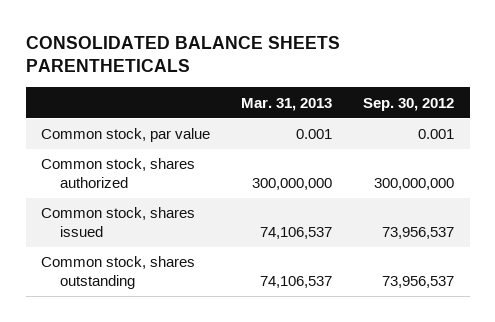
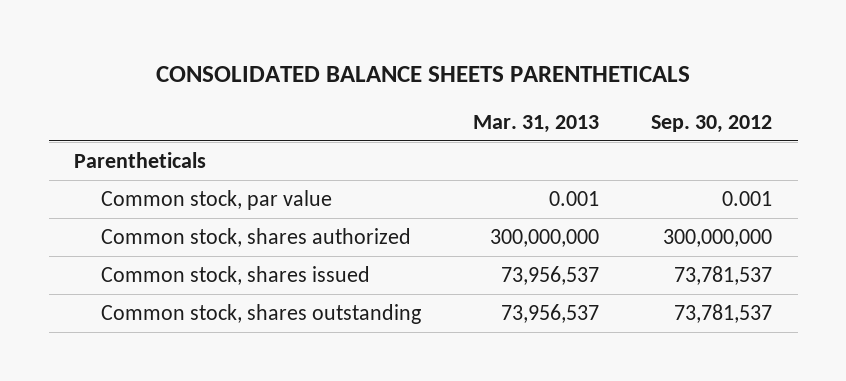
+ Parentheticals
- Common stock, shares issued | 74,106,537 | 73,956,537
- Common stock, shares outstanding | 74,106,537 | 73,956,537
+ Common stock, shares issued | 73,956,537 | 73,781,537
+ Common stock, shares outstanding | 73,956,537 | 73,781,537

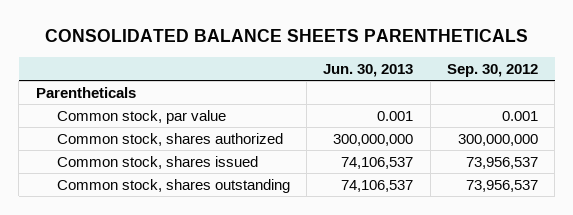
- | Mar. 31, 2013 | Sep. 30, 2012
+ | Jun. 30, 2013 | Sep. 30, 2012
- Common stock, shares issued | 73,956,537 | 73,781,537
- Common stock, shares outstanding | 73,956,537 | 73,781,537
+ Common stock, shares issued | 74,106,537 | 73,956,537
+ Common stock, shares outstanding | 74,106,537 | 73,956,537

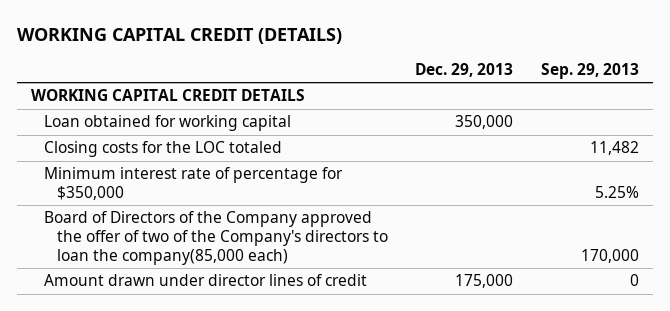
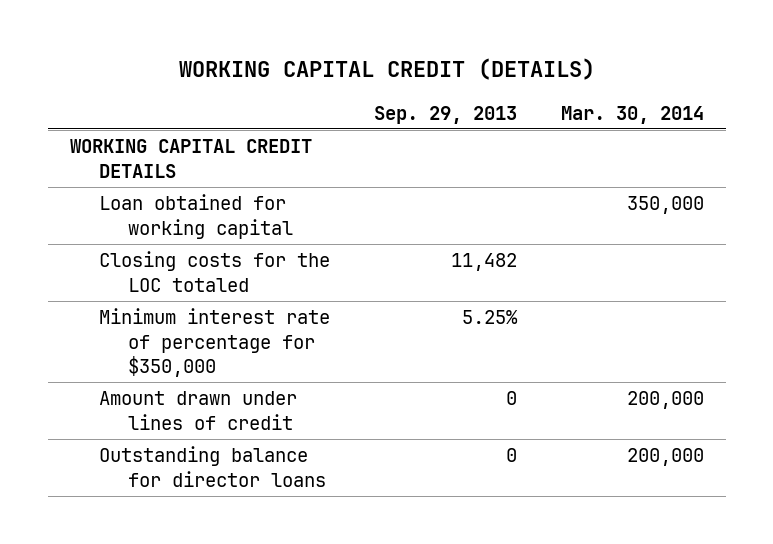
- | Dec. 29, 2013 | Sep. 29, 2013
+ | Sep. 29, 2013 | Mar. 30, 2014
- Board of Directors of the Company approved the offer of two of the Company's directors to loan the company(85,000 each) | | 170,000
- Amount drawn under director lines of credit | 175,000 | 0
+ Amount drawn under lines of credit | 0 | 200,000
+ Outstanding balance for director loans | 0 | 200,000

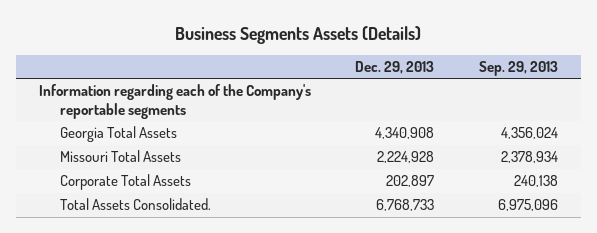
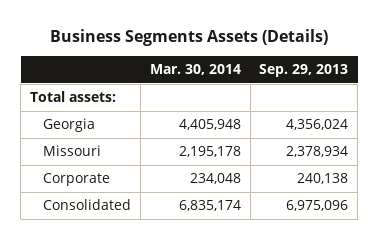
- | Dec. 29, 2013 | Sep. 29, 2013
+ | Mar. 30, 2014 | Sep. 29, 2013
- Information regarding each of the Company's reportable segments
- Georgia Total Assets | 4,340,908 | 4,356,024
- Missouri Total Assets | 2,224,928 | 2,378,934
- Corporate Total Assets | 202,897 | 240,138
- Total Assets Consolidated. | 6,768,733 | 6,975,096
+ Total assets:
+ Georgia | 4,405,948 | 4,356,024
+ Missouri | 2,195,178 | 2,378,934
+ Corporate | 234,048 | 240,138
+ Consolidated | 6,835,174 | 6,975,096

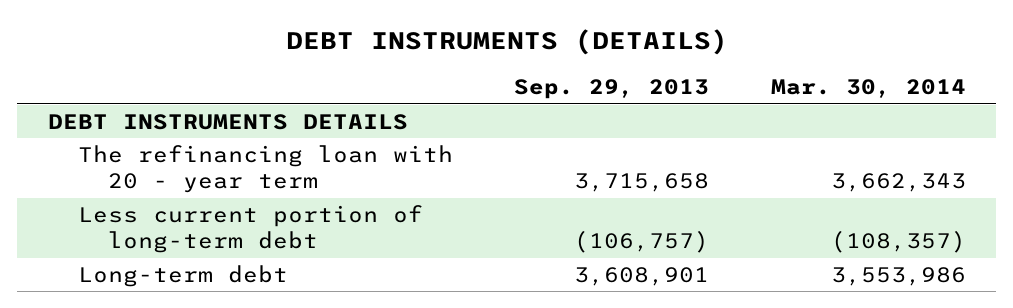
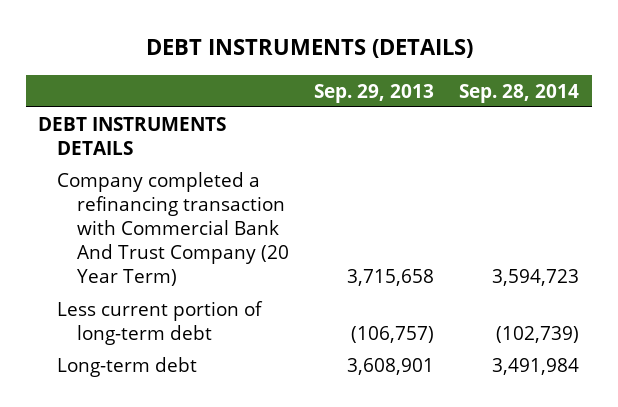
- | Sep. 29, 2013 | Mar. 30, 2014
+ | Sep. 29, 2013 | Sep. 28, 2014
- The refinancing loan with 20 - year term | 3,715,658 | 3,662,343
+ Company completed a refinancing transaction with Commercial Bank And Trust Company (20 Year Term) | 3,715,658 | 3,594,723

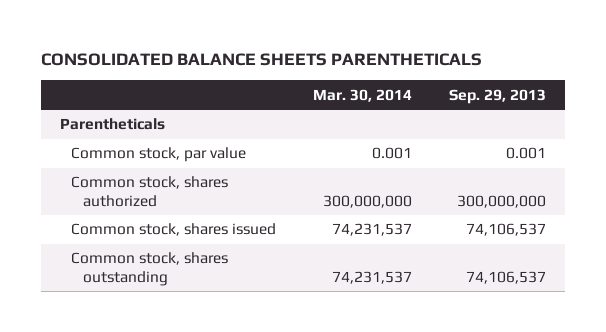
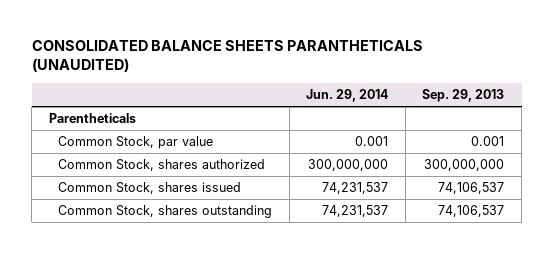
- CONSOLIDATED BALANCE SHEETS PARENTHETICALS
+ CONSOLIDATED BALANCE SHEETS PARANTHETICALS (UNAUDITED)
- | Mar. 30, 2014 | Sep. 29, 2013
+ | Jun. 29, 2014 | Sep. 29, 2013
- Common stock, par value | 0.001 | 0.001
- Common stock, shares authorized | 300,000,000 | 300,000,000
- Common stock, shares issued | 74,231,537 | 74,106,537
- Common stock, shares outstanding | 74,231,537 | 74,106,537
+ Common Stock, par value | 0.001 | 0.001
+ Common Stock, shares authorized | 300,000,000 | 300,000,000
+ Common Stock, shares issued | 74,231,537 | 74,106,537
+ Common Stock, shares outstanding | 74,231,537 | 74,106,537

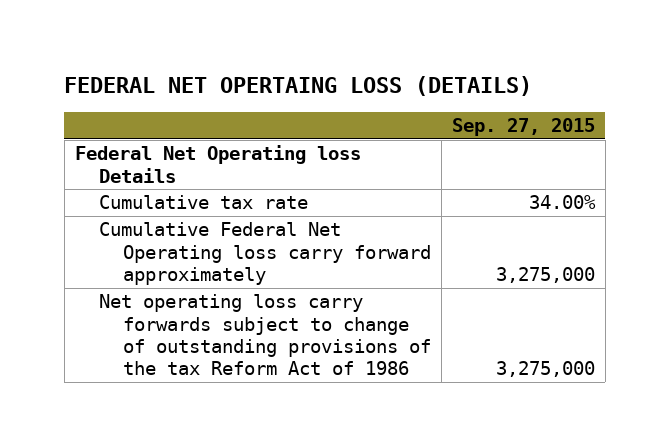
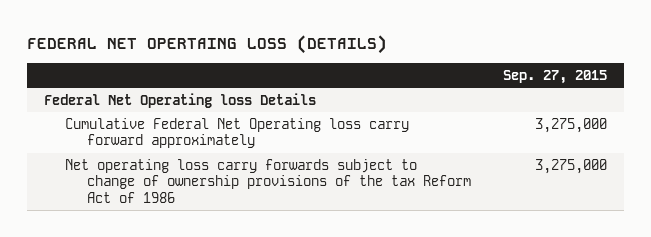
- Cumulative tax rate | 34.00%
- Net operating loss carry forwards subject to change of outstanding provisions of the tax Reform Act of 1986 | 3,275,000
+ Net operating loss carry forwards subject to change of ownership provisions of the tax Reform Act of 1986 | 3,275,000

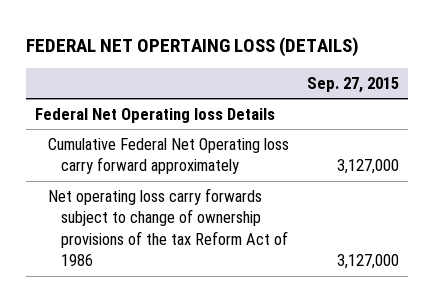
- Cumulative Federal Net Operating loss carry forward approximately | 3,275,000
- Net operating loss carry forwards subject to change of ownership provisions of the tax Reform Act of 1986 | 3,275,000
+ Cumulative Federal Net Operating loss carry forward approximately | 3,127,000
+ Net operating loss carry forwards subject to change of ownership provisions of the tax Reform Act of 1986 | 3,127,000

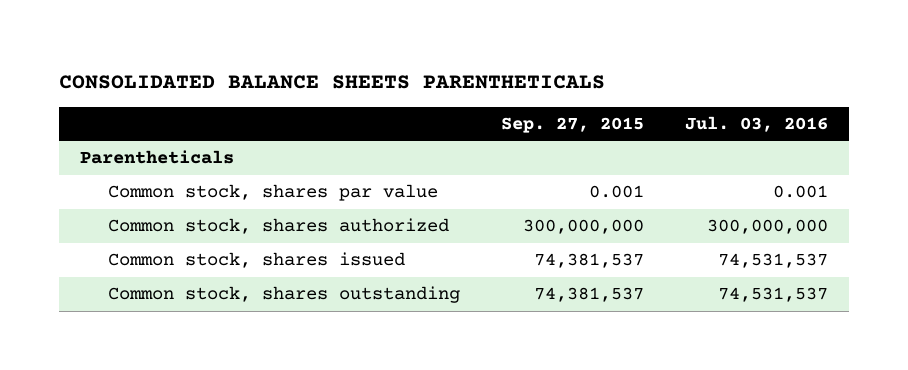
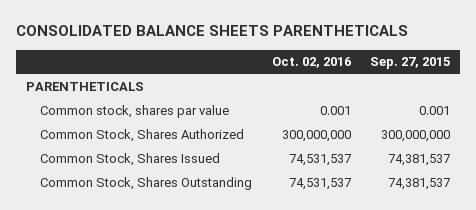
- | Sep. 27, 2015 | Jul. 03, 2016
+ | Oct. 02, 2016 | Sep. 27, 2015
- Parentheticals
+ PARENTHETICALS
- Common stock, shares authorized | 300,000,000 | 300,000,000
- Common stock, shares issued | 74,381,537 | 74,531,537
- Common stock, shares outstanding | 74,381,537 | 74,531,537
+ Common Stock, Shares Authorized | 300,000,000 | 300,000,000
+ Common Stock, Shares Issued | 74,531,537 | 74,381,537
+ Common Stock, Shares Outstanding | 74,531,537 | 74,381,537

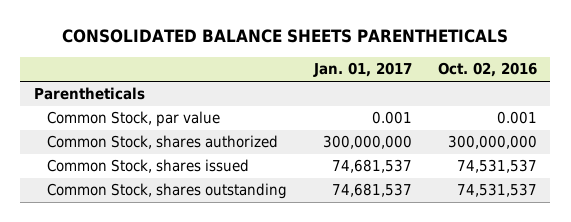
- | Oct. 02, 2016 | Sep. 27, 2015
+ | Jan. 01, 2017 | Oct. 02, 2016
- PARENTHETICALS
- Common stock, shares par value | 0.001 | 0.001
- Common Stock, Shares Authorized | 300,000,000 | 300,000,000
- Common Stock, Shares Issued | 74,531,537 | 74,381,537
- Common Stock, Shares Outstanding | 74,531,537 | 74,381,537
+ Parentheticals
+ Common Stock, par value | 0.001 | 0.001
+ Common Stock, shares authorized | 300,000,000 | 300,000,000
+ Common Stock, shares issued | 74,681,537 | 74,531,537
+ Common Stock, shares outstanding | 74,681,537 | 74,531,537

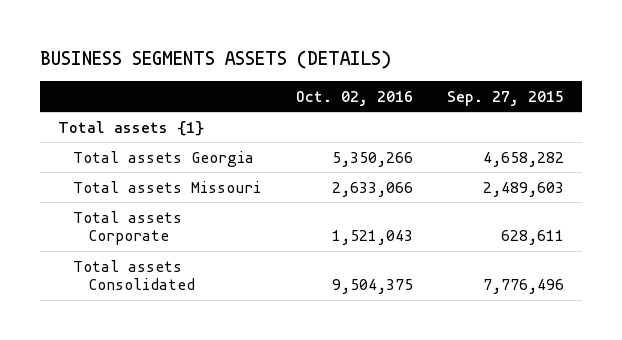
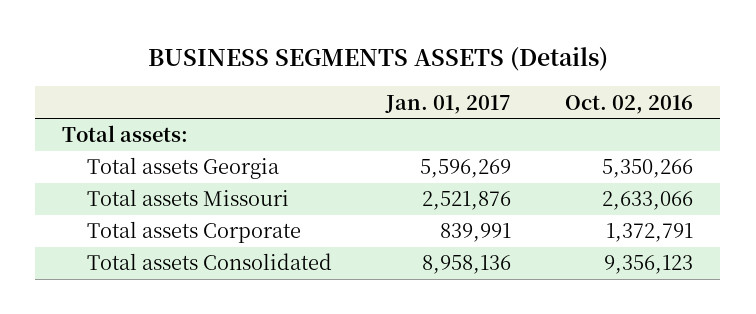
- BUSINESS SEGMENTS ASSETS (DETAILS)
+ BUSINESS SEGMENTS ASSETS (Details)
- | Oct. 02, 2016 | Sep. 27, 2015
+ | Jan. 01, 2017 | Oct. 02, 2016
- Total assets {1}
+ Total assets:
- Total assets Corporate | 1,521,043 | 628,611
- Total assets Consolidated | 9,504,375 | 7,776,496
+ Total assets Corporate | 839,991 | 1,372,791
+ Total assets Consolidated | 8,958,136 | 9,356,123

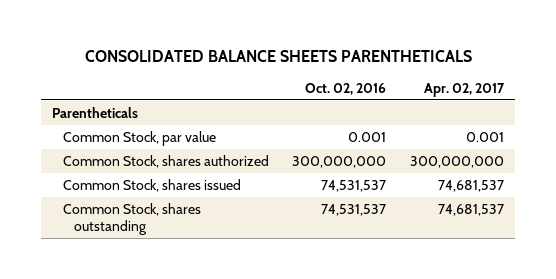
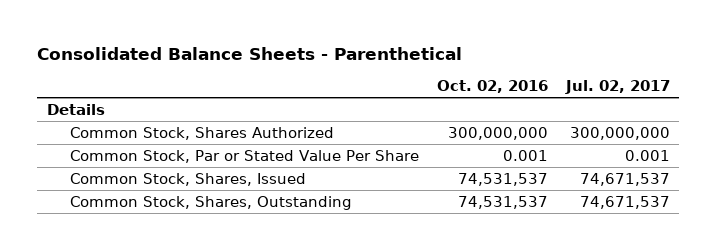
- CONSOLIDATED BALANCE SHEETS PARENTHETICALS
+ Consolidated Balance Sheets - Parenthetical
- | Oct. 02, 2016 | Apr. 02, 2017
+ | Oct. 02, 2016 | Jul. 02, 2017
- Parentheticals
- Common Stock, par value | 0.001 | 0.001
- Common Stock, shares authorized | 300,000,000 | 300,000,000
- Common Stock, shares issued | 74,531,537 | 74,681,537
- Common Stock, shares outstanding | 74,531,537 | 74,681,537
+ Details
+ Common Stock, Shares Authorized | 300,000,000 | 300,000,000
+ Common Stock, Par or Stated Value Per Share | 0.001 | 0.001
+ Common Stock, Shares, Issued | 74,531,537 | 74,671,537
+ Common Stock, Shares, Outstanding | 74,531,537 | 74,671,537

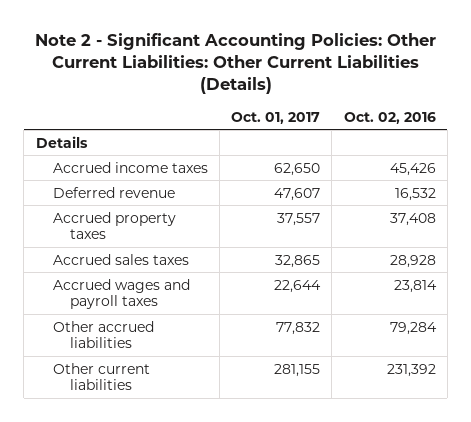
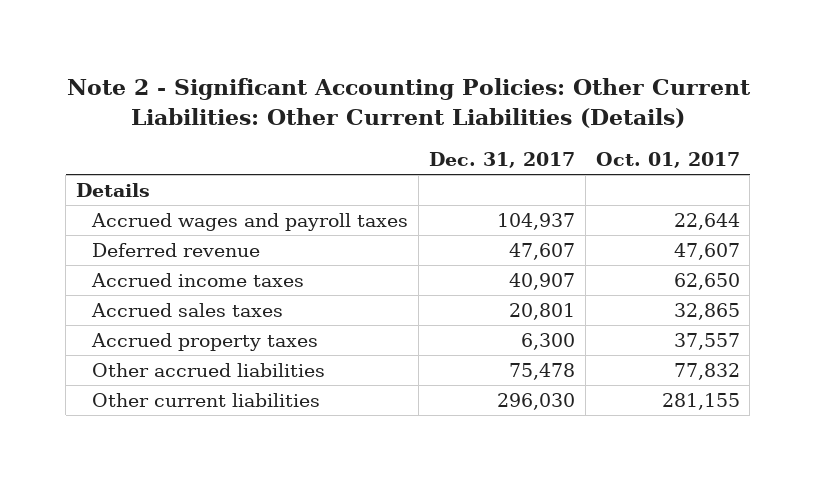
- | Oct. 01, 2017 | Oct. 02, 2016
+ | Dec. 31, 2017 | Oct. 01, 2017
moved up: Accrued wages and payroll taxes | 104,937 | 22,644
moved down: Accrued income taxes | 40,907 | 62,650
moved down: Accrued property taxes | 6,300 | 37,557

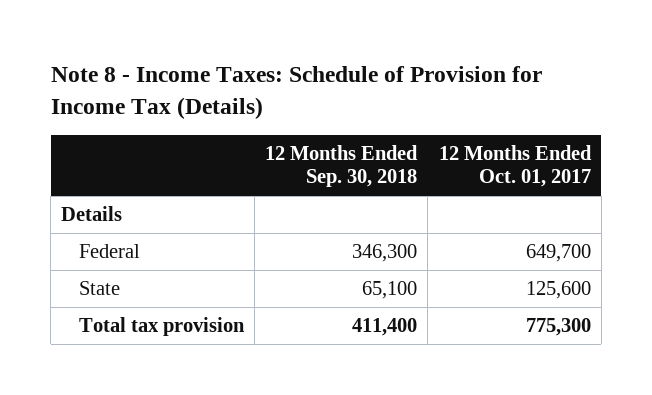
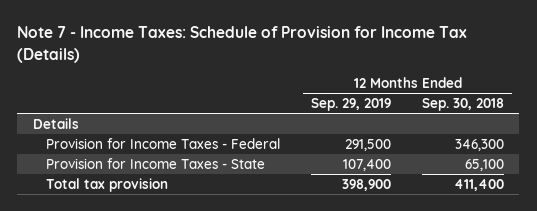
- Note 8 - Income Taxes: Schedule of Provision for Income Tax (Details)
+ Note 7 - Income Taxes: Schedule of Provision for Income Tax (Details)
- | 12 Months Ended Sep. 30, 2018 | 12 Months Ended Oct. 01, 2017
+ | 12 Months Ended Sep. 29, 2019 | 12 Months Ended Sep. 30, 2018
- Federal | 346,300 | 649,700
- State | 65,100 | 125,600
+ Provision for Income Taxes - Federal | 291,500 | 346,300
+ Provision for Income Taxes - State | 107,400 | 65,100

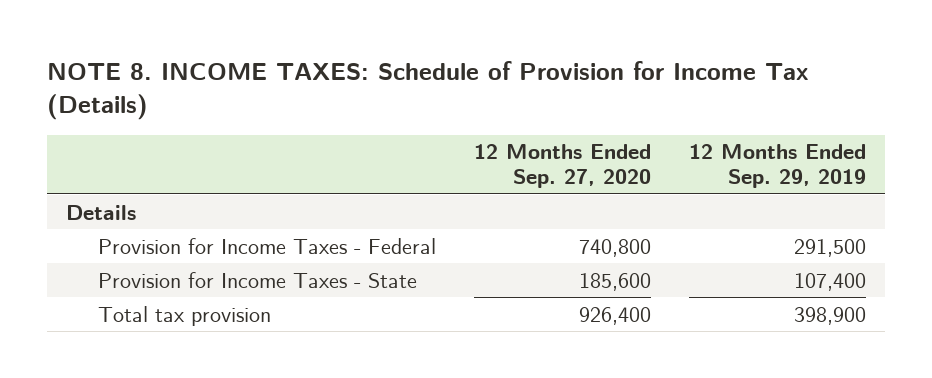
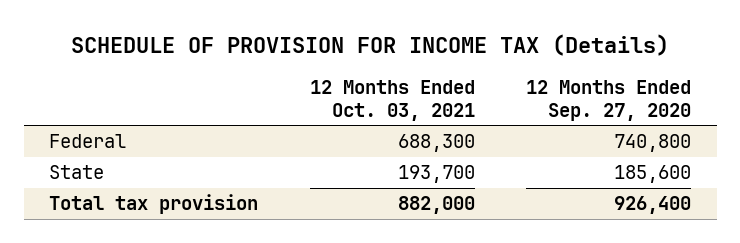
- NOTE 8. INCOME TAXES: Schedule of Provision for Income Tax (Details)
+ SCHEDULE OF PROVISION FOR INCOME TAX (Details)
- | 12 Months Ended Sep. 27, 2020 | 12 Months Ended Sep. 29, 2019
+ | 12 Months Ended Oct. 03, 2021 | 12 Months Ended Sep. 27, 2020
- Details
- Provision for Income Taxes - Federal | 740,800 | 291,500
- Provision for Income Taxes - State | 185,600 | 107,400
+ Federal | 688,300 | 740,800
+ State | 193,700 | 185,600

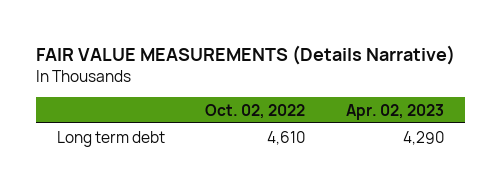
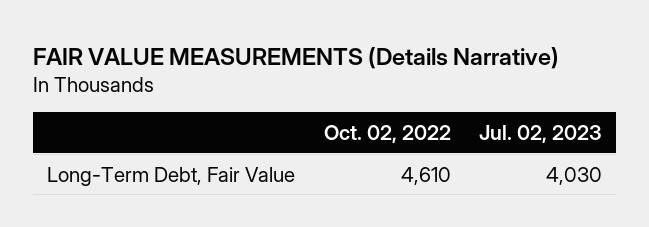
- | Oct. 02, 2022 | Apr. 02, 2023
+ | Oct. 02, 2022 | Jul. 02, 2023
- Long term debt | 4,610 | 4,290
+ Long-Term Debt, Fair Value | 4,610 | 4,030

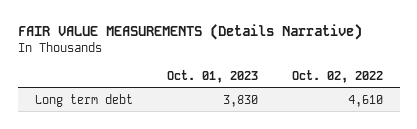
- | Oct. 02, 2022 | Jul. 02, 2023
+ | Oct. 01, 2023 | Oct. 02, 2022
- Long-Term Debt, Fair Value | 4,610 | 4,030
+ Long term debt | 3,830 | 4,610

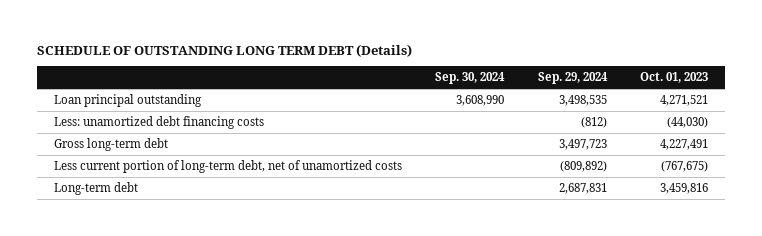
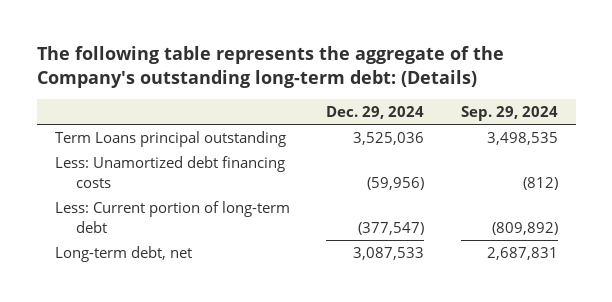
- SCHEDULE OF OUTSTANDING LONG TERM DEBT (Details)
+ The following table represents the aggregate of the Company's outstanding long-term debt: (Details)
- | Sep. 30, 2024 | Sep. 29, 2024 | Oct. 01, 2023
+ | Dec. 29, 2024 | Sep. 29, 2024
- Loan principal outstanding | 3,608,990 | 3,498,535 | 4,271,521
- Less: unamortized debt financing costs | | (812) | (44,030)
- Gross long-term debt | | 3,497,723 | 4,227,491
- Less current portion of long-term debt, net of unamortized costs | | (809,892) | (767,675)
- Long-term debt | | 2,687,831 | 3,459,816
+ Term Loans principal outstanding | 3,525,036 | 3,498,535
+ Less: Unamortized debt financing costs | (59,956) | (812)
+ Less: Current portion of long-term debt | (377,547) | (809,892)
+ Long-term debt, net | 3,087,533 | 2,687,831

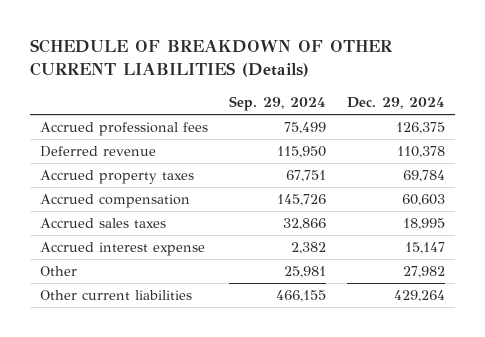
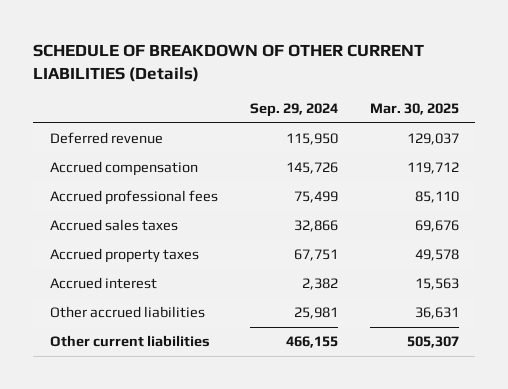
- | Sep. 29, 2024 | Dec. 29, 2024
+ | Sep. 29, 2024 | Mar. 30, 2025
moved down: Accrued professional fees | 75,499 | 85,110
- Accrued interest expense | 2,382 | 15,147
- Other | 25,981 | 27,982
moved down: Accrued property taxes | 67,751 | 49,578
+ Accrued interest | 2,382 | 15,563
+ Other accrued liabilities | 25,981 | 36,631

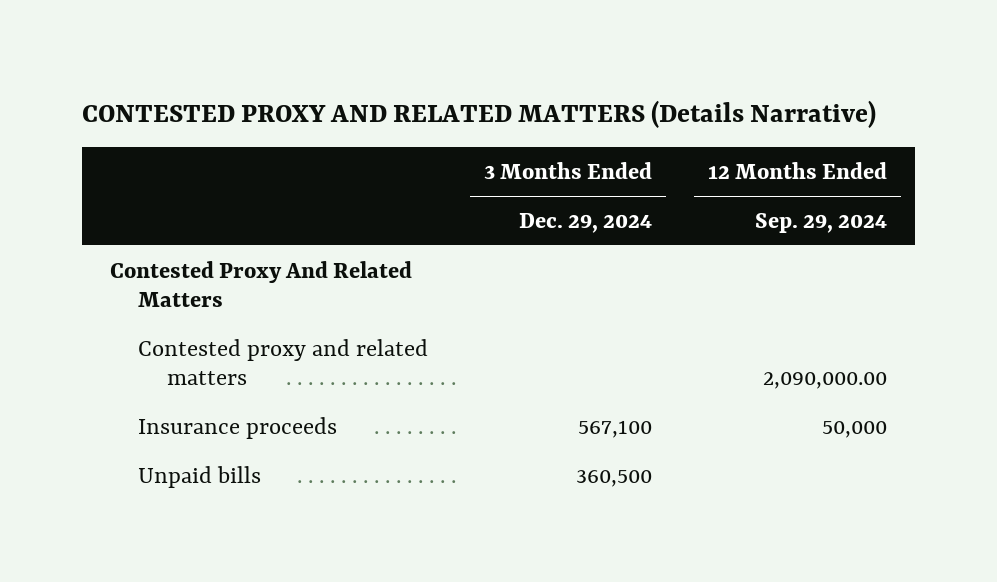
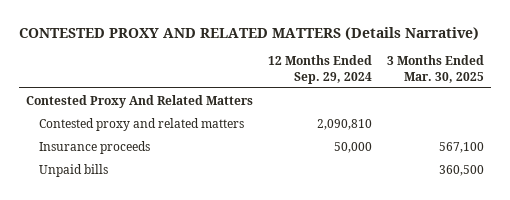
- | 3 Months Ended Dec. 29, 2024 | 12 Months Ended Sep. 29, 2024
+ | 12 Months Ended Sep. 29, 2024 | 3 Months Ended Mar. 30, 2025
- Contested proxy and related matters | | 2,090,000.00
+ Contested proxy and related matters | 2,090,810 |

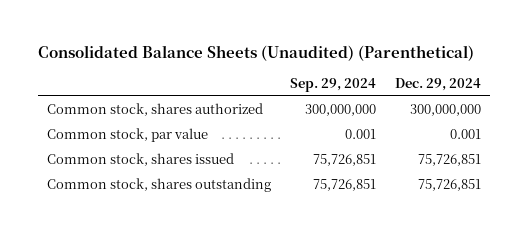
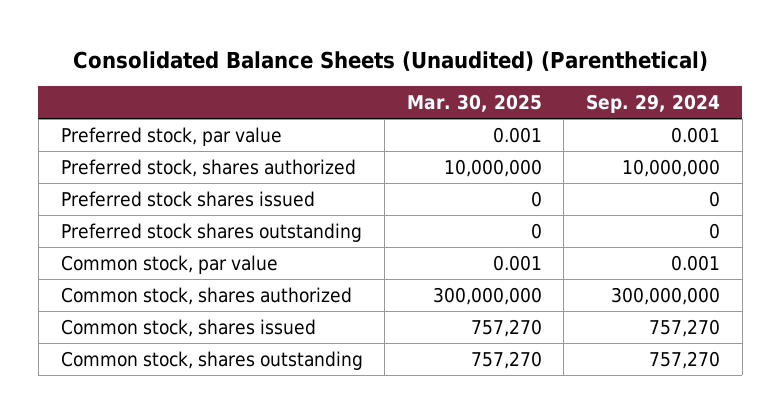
- | Sep. 29, 2024 | Dec. 29, 2024
+ | Mar. 30, 2025 | Sep. 29, 2024
+ Preferred stock, par value | 0.001 | 0.001
+ Preferred stock, shares authorized | 10,000,000 | 10,000,000
+ Preferred stock shares issued | 0 | 0
+ Preferred stock shares outstanding | 0 | 0
- Common stock, shares issued | 75,726,851 | 75,726,851
- Common stock, shares outstanding | 75,726,851 | 75,726,851
moved down: Common stock, shares authorized | 300,000,000 | 300,000,000
+ Common stock, shares issued | 757,270 | 757,270
+ Common stock, shares outstanding | 757,270 | 757,270

